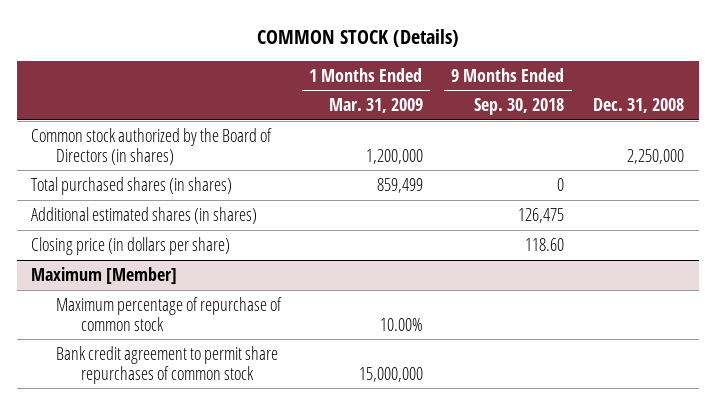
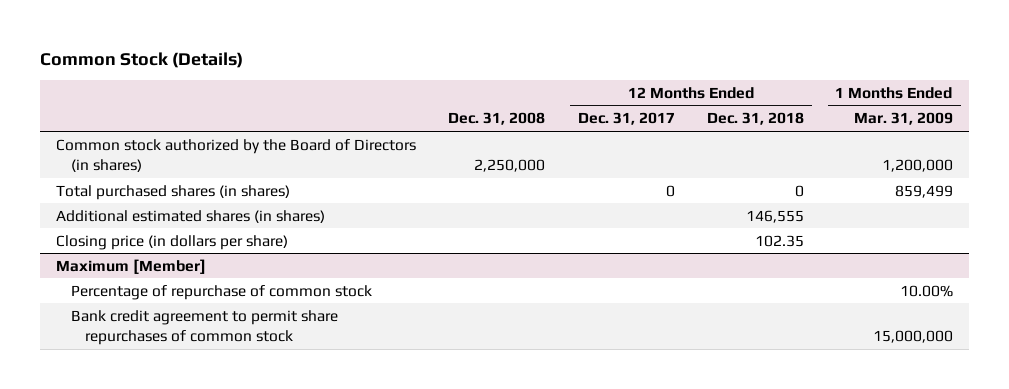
- COMMON STOCK (Details)
+ Common Stock (Details)
- | 1 Months Ended Mar. 31, 2009 | 9 Months Ended Sep. 30, 2018 | Dec. 31, 2008
+ | Dec. 31, 2008 | 12 Months Ended Dec. 31, 2017 | 12 Months Ended Dec. 31, 2018 | 1 Months Ended Mar. 31, 2009
@ Maximum [Member]
- Maximum percentage of repurchase of common stock | 10.00% | |
+ Percentage of repurchase of common stock | | | | 10.00%

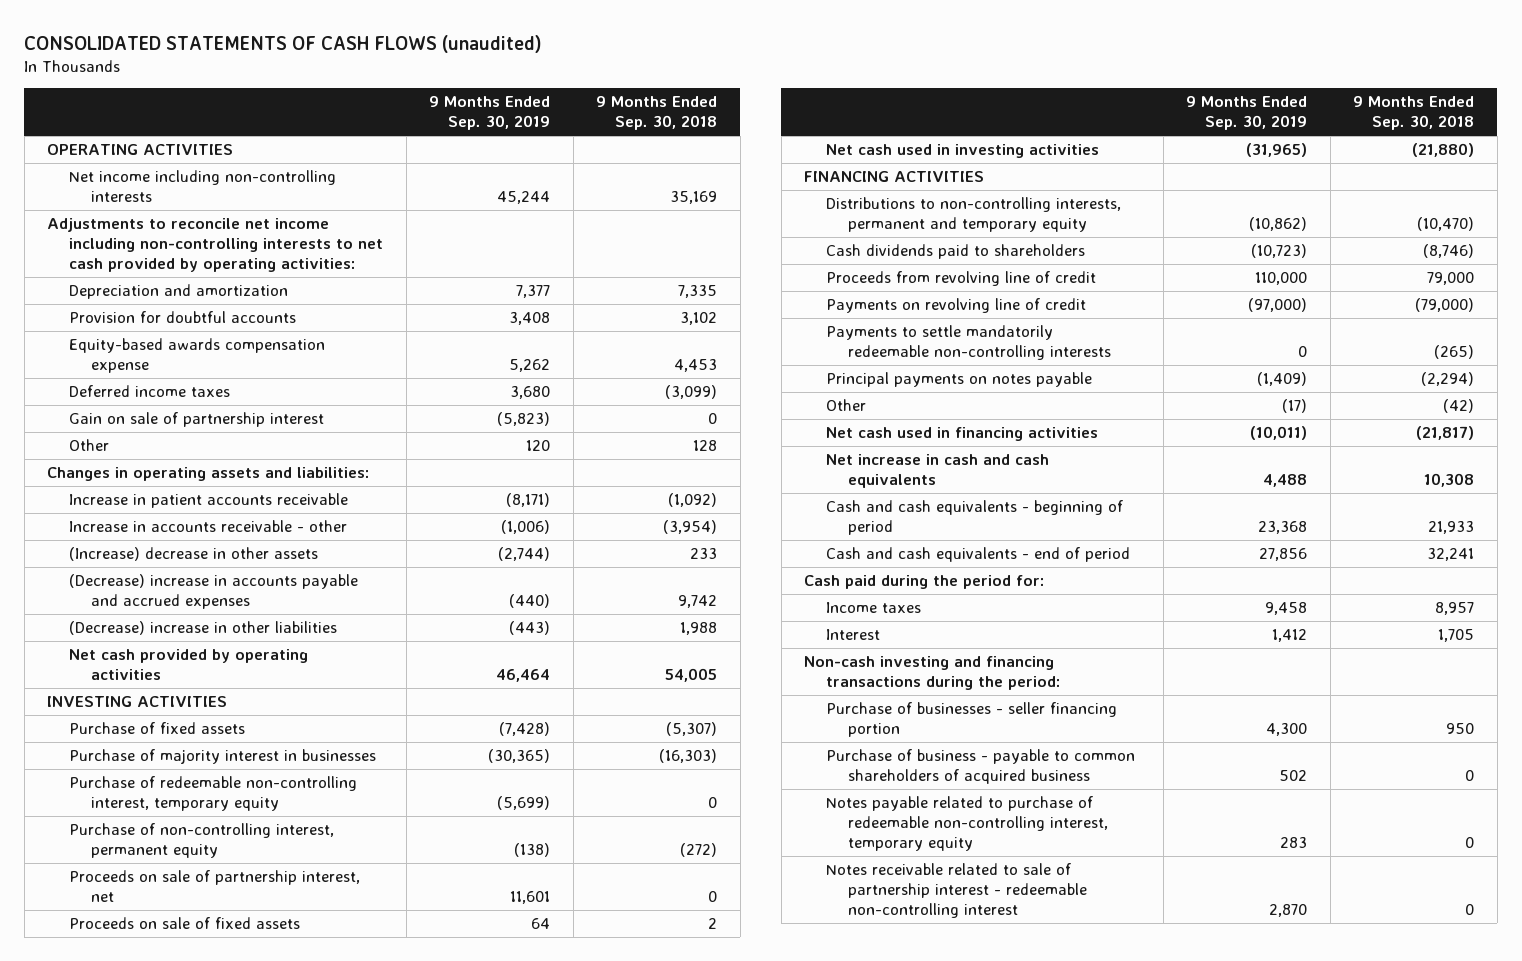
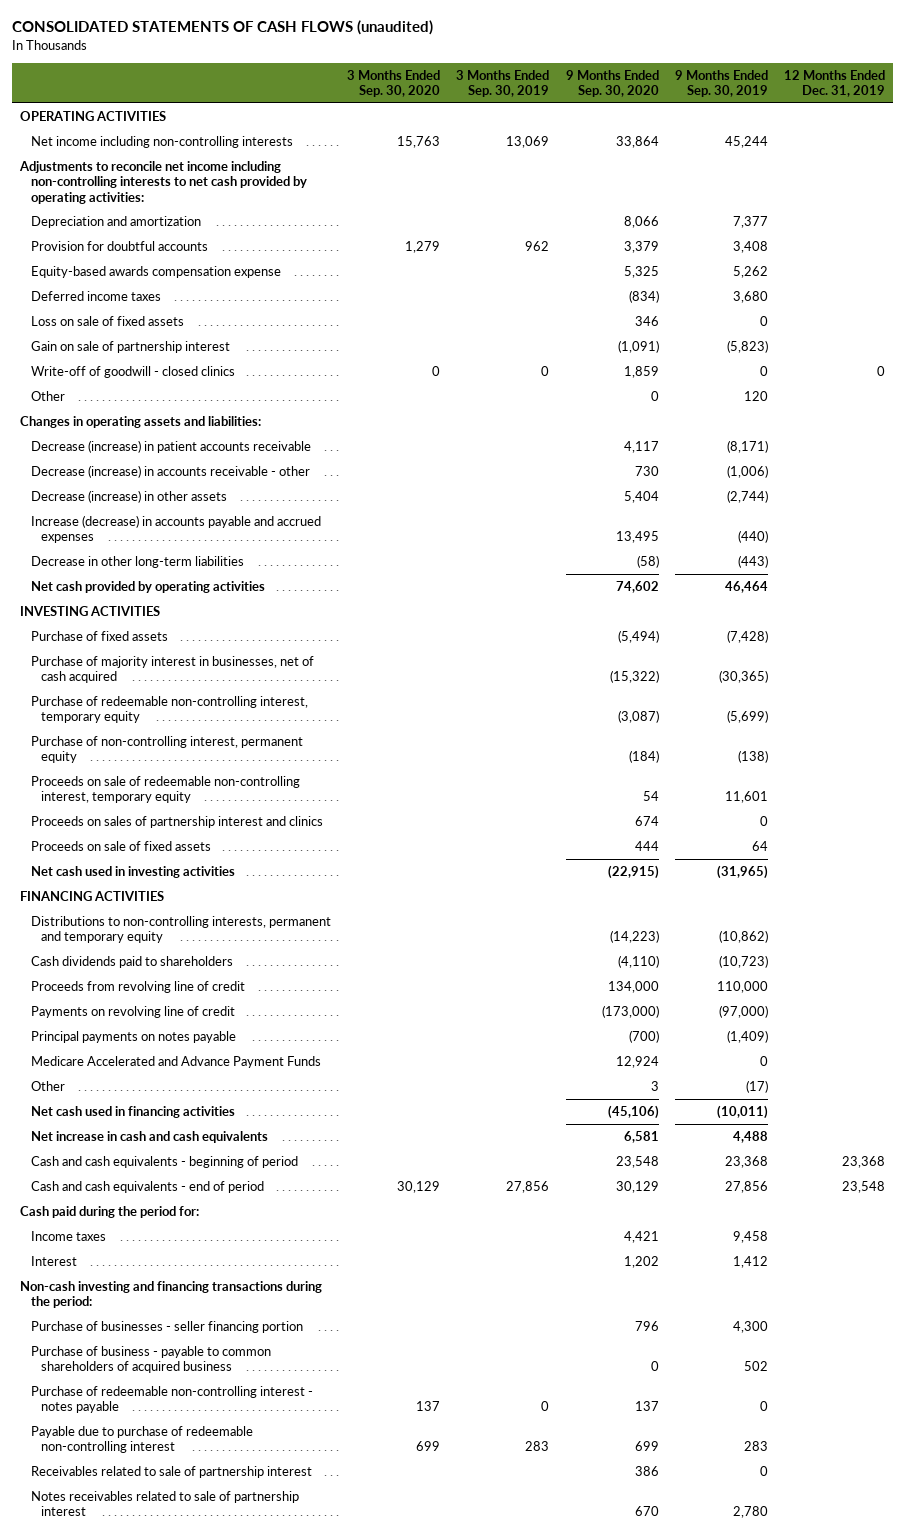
- | 9 Months Ended Sep. 30, 2019 | 9 Months Ended Sep. 30, 2018
+ | 3 Months Ended Sep. 30, 2020 | 3 Months Ended Sep. 30, 2019 | 9 Months Ended Sep. 30, 2020 | 9 Months Ended Sep. 30, 2019 | 12 Months Ended Dec. 31, 2019
+ Loss on sale of fixed assets | | | 346 | 0 |
+ Write-off of goodwill - closed clinics | 0 | 0 | 1,859 | 0 | 0
- Increase in patient accounts receivable | (8,171) | (1,092)
- Increase in accounts receivable - other | (1,006) | (3,954)
- (Increase) decrease in other assets | (2,744) | 233
- (Decrease) increase in accounts payable and accrued expenses | (440) | 9,742
- (Decrease) increase in other liabilities | (443) | 1,988
+ Decrease (increase) in patient accounts receivable | | | 4,117 | (8,171) |
+ Decrease (increase) in accounts receivable - other | | | 730 | (1,006) |
+ Decrease (increase) in other assets | | | 5,404 | (2,744) |
+ Increase (decrease) in accounts payable and accrued expenses | | | 13,495 | (440) |
+ Decrease in other long-term liabilities | | | (58) | (443) |
- Purchase of majority interest in businesses | (30,365) | (16,303)
+ Purchase of majority interest in businesses, net of cash acquired | | | (15,322) | (30,365) |
- Proceeds on sale of partnership interest, net | 11,601 | 0
+ Proceeds on sale of redeemable non-controlling interest, temporary equity | | | 54 | 11,601 |
+ Proceeds on sales of partnership interest and clinics | | | 674 | 0 |
- Payments to settle mandatorily redeemable non-controlling interests | 0 | (265)
+ Medicare Accelerated and Advance Payment Funds | | | 12,924 | 0 |
- Notes payable related to purchase of redeemable non-controlling interest, temporary equity | 283 | 0
- Notes receivable related to sale of partnership interest - redeemable non-controlling interest | 2,870 | 0
+ Purchase of redeemable non-controlling interest - notes payable | 137 | 0 | 137 | 0 |
+ Payable due to purchase of redeemable non-controlling interest | 699 | 283 | 699 | 283 |
+ Receivables related to sale of partnership interest | | | 386 | 0 |
+ Notes receivables related to sale of partnership interest | | | 670 | 2,780 |

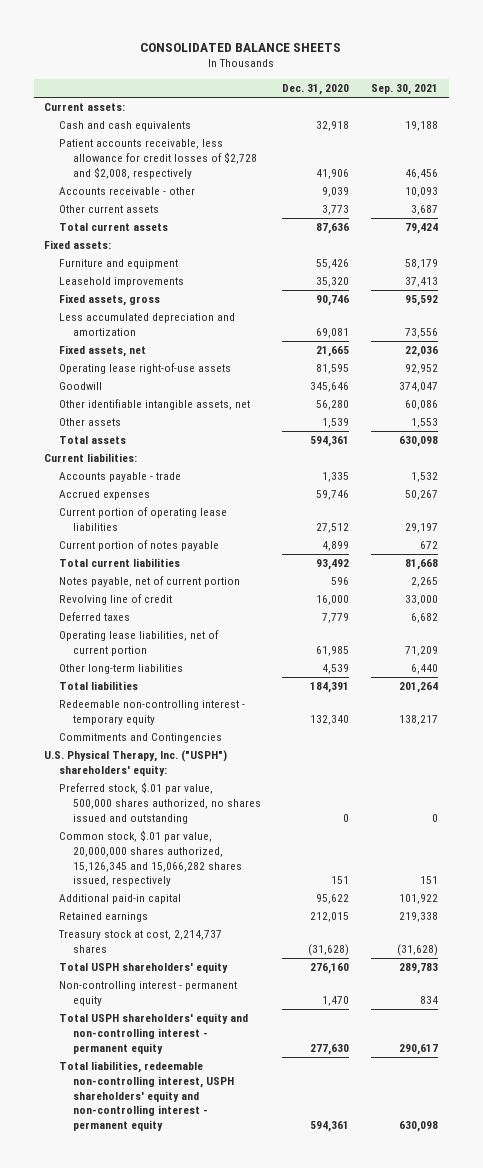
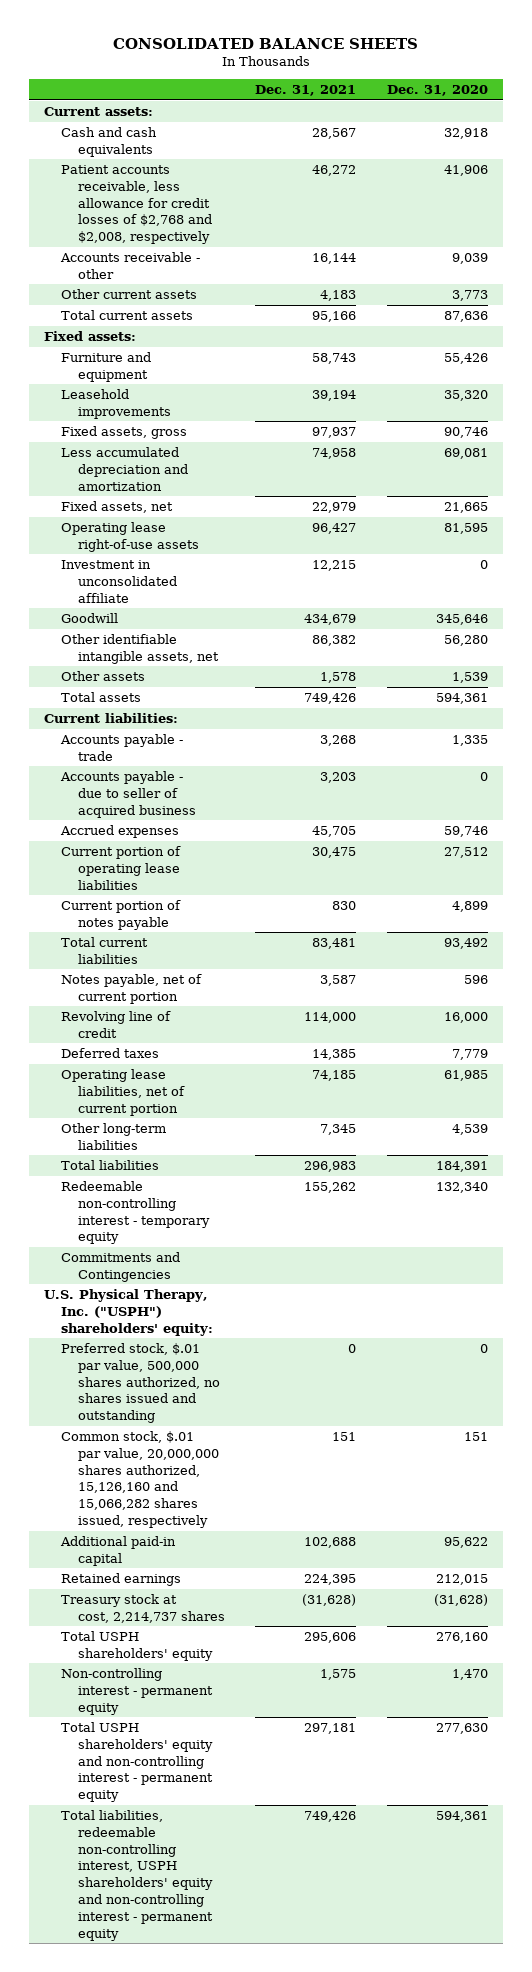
- | Dec. 31, 2020 | Sep. 30, 2021
+ | Dec. 31, 2021 | Dec. 31, 2020
- Patient accounts receivable, less allowance for credit losses of $2,728 and $2,008, respectively | 41,906 | 46,456
+ Patient accounts receivable, less allowance for credit losses of $2,768 and $2,008, respectively | 46,272 | 41,906
+ Investment in unconsolidated affiliate | 12,215 | 0
+ Accounts payable - due to seller of acquired business | 3,203 | 0
- Common stock, $.01 par value, 20,000,000 shares authorized, 15,126,345 and 15,066,282 shares issued, respectively | 151 | 151
+ Common stock, $.01 par value, 20,000,000 shares authorized, 15,126,160 and 15,066,282 shares issued, respectively | 151 | 151

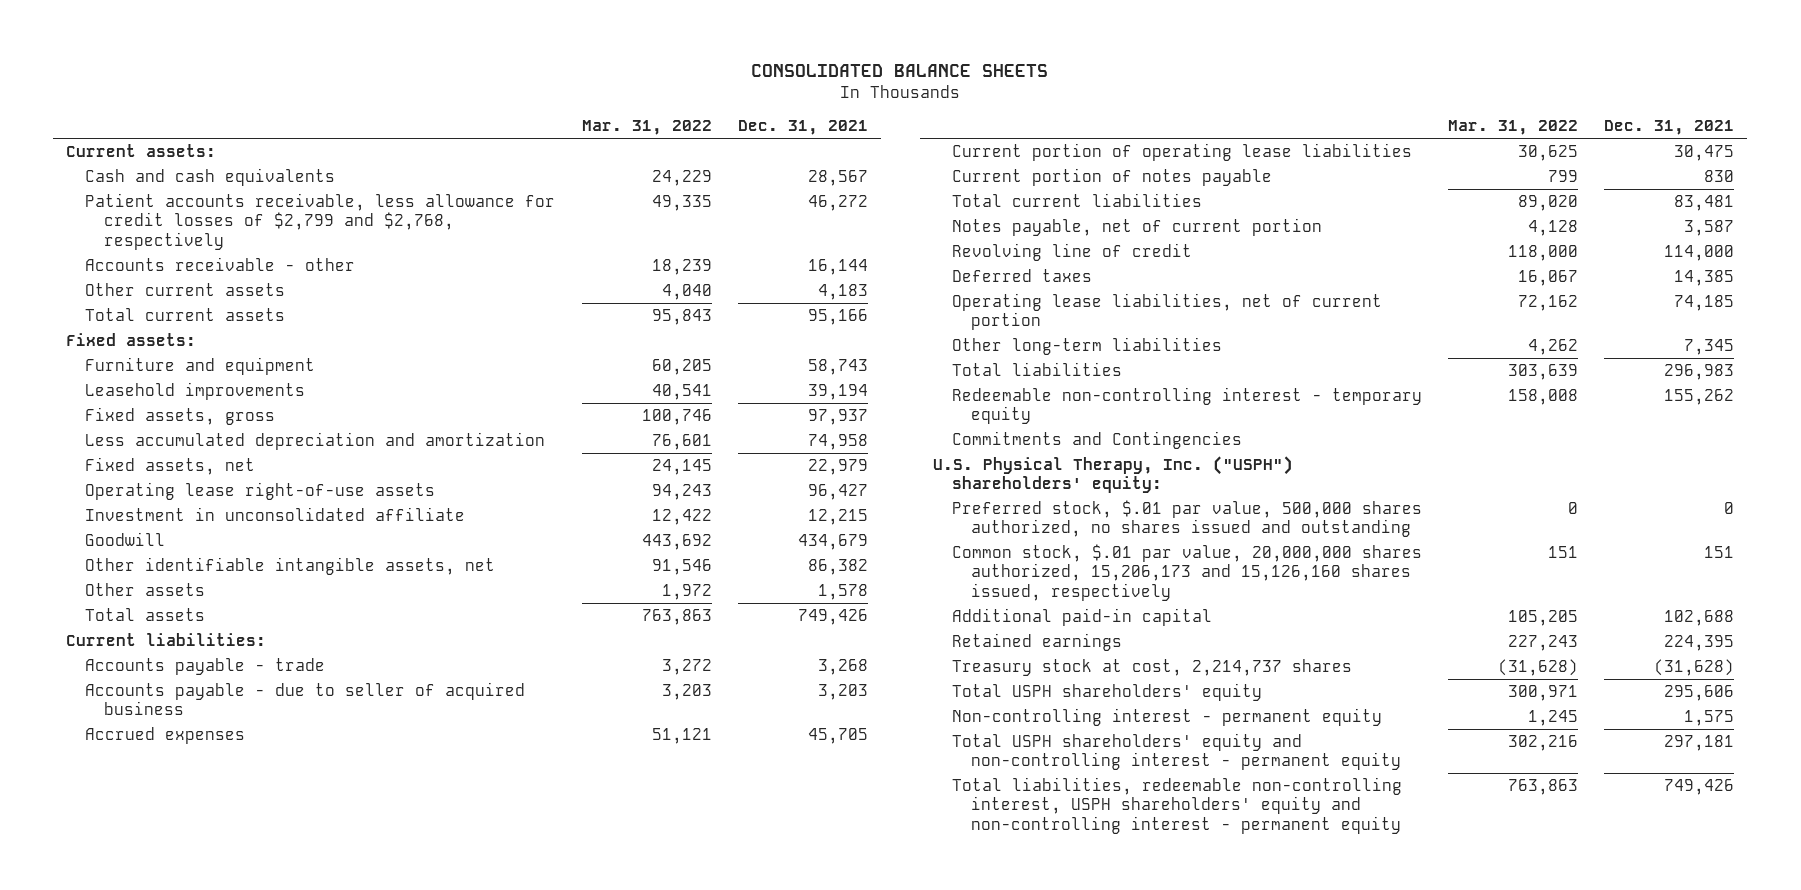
- | Dec. 31, 2021 | Dec. 31, 2020
+ | Mar. 31, 2022 | Dec. 31, 2021
- Patient accounts receivable, less allowance for credit losses of $2,768 and $2,008, respectively | 46,272 | 41,906
+ Patient accounts receivable, less allowance for credit losses of $2,799 and $2,768, respectively | 49,335 | 46,272
- Common stock, $.01 par value, 20,000,000 shares authorized, 15,126,160 and 15,066,282 shares issued, respectively | 151 | 151
+ Common stock, $.01 par value, 20,000,000 shares authorized, 15,206,173 and 15,126,160 shares issued, respectively | 151 | 151

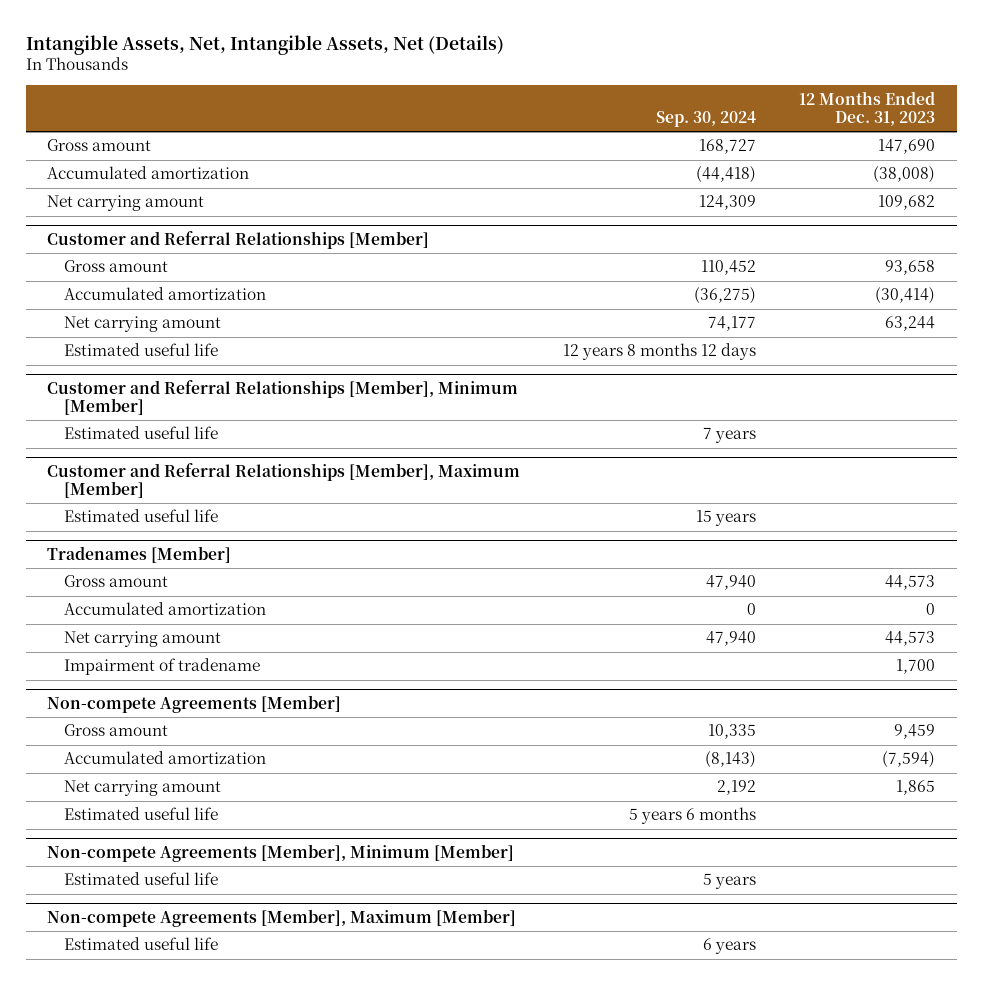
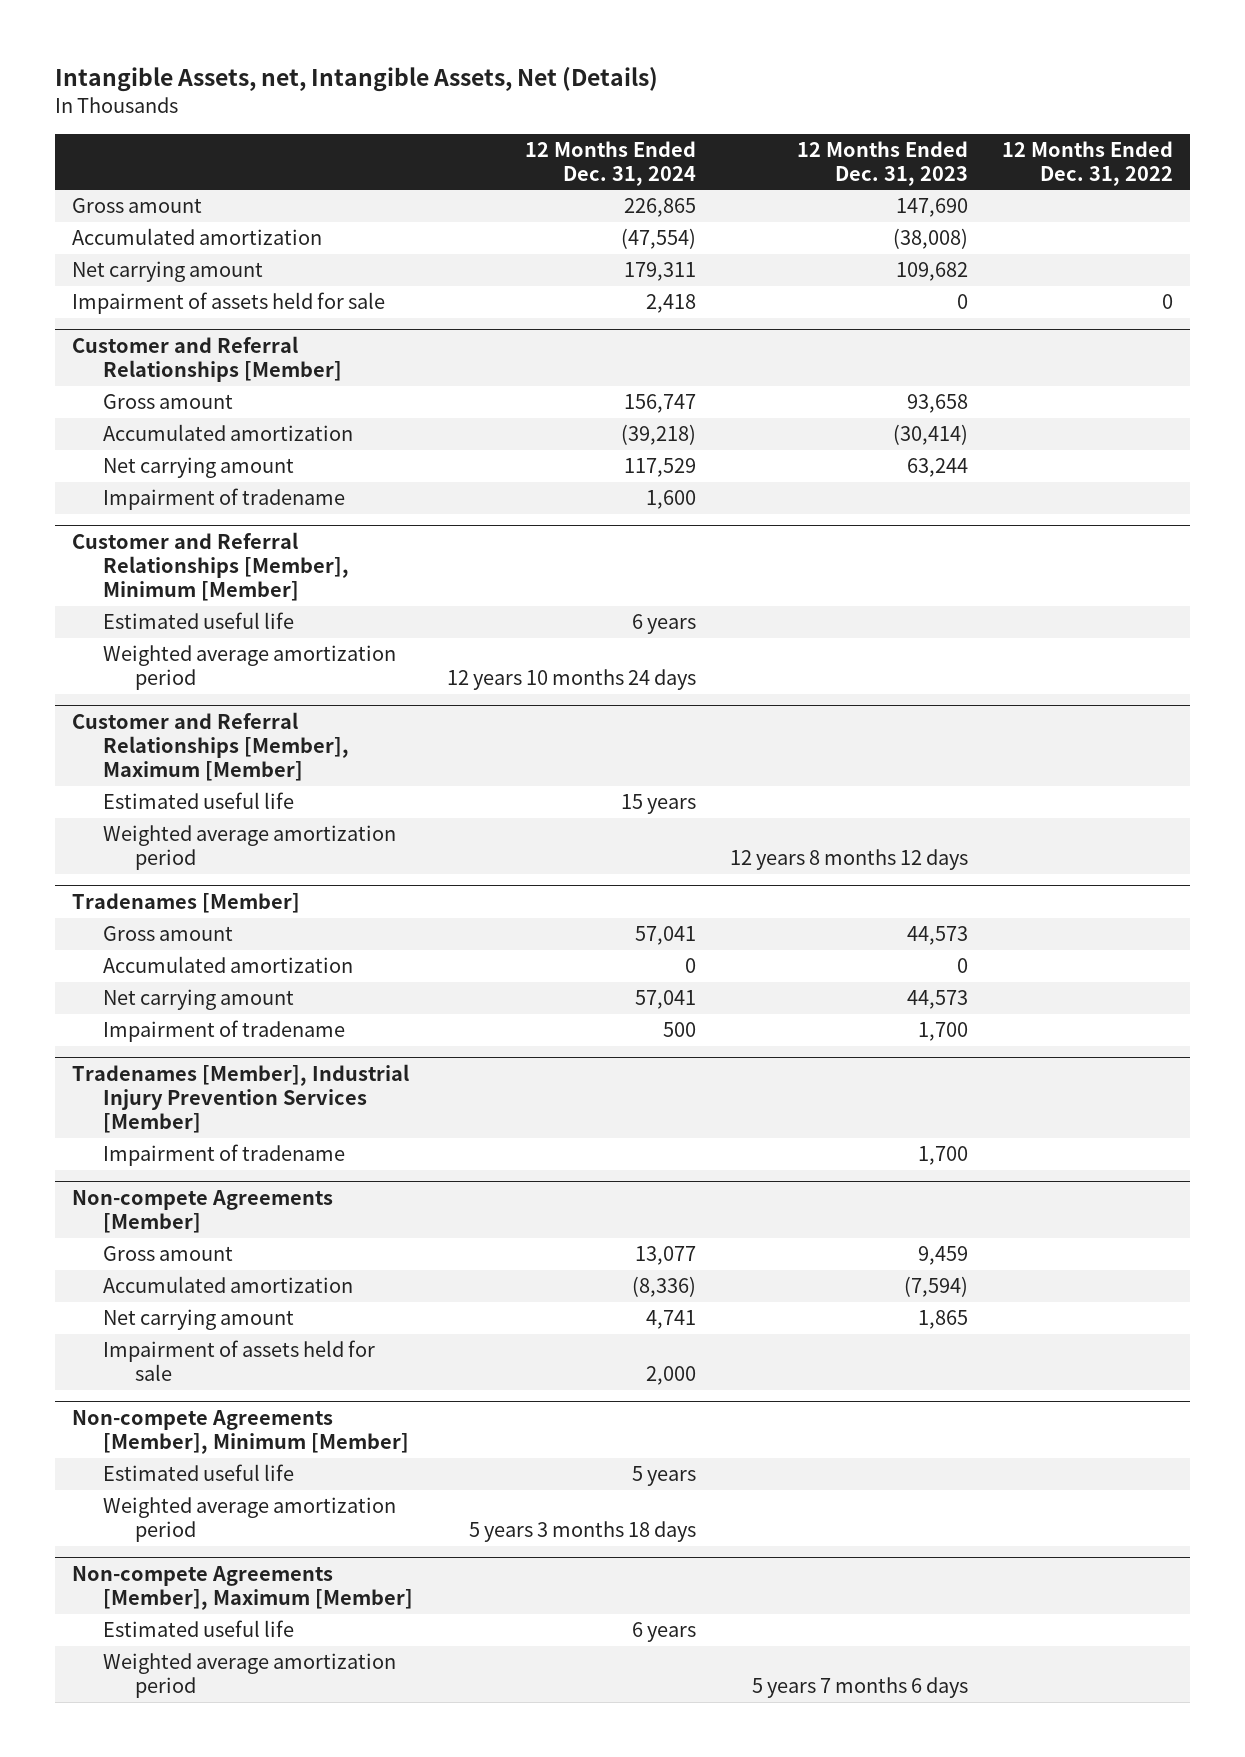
- Intangible Assets, Net, Intangible Assets, Net (Details)
+ Intangible Assets, net, Intangible Assets, Net (Details)
- | Sep. 30, 2024 | 12 Months Ended Dec. 31, 2023
+ | 12 Months Ended Dec. 31, 2024 | 12 Months Ended Dec. 31, 2023 | 12 Months Ended Dec. 31, 2022
+ Impairment of assets held for sale | 2,418 | 0 | 0
@ Customer and Referral Relationships [Member]
- Estimated useful life | 12 years 8 months 12 days |
+ Impairment of tradename | 1,600 | |
@ Customer and Referral Relationships [Member], Minimum [Member]
+ Weighted average amortization period | 12 years 10 months 24 days | |
@ Customer and Referral Relationships [Member], Maximum [Member]
+ Weighted average amortization period | | 12 years 8 months 12 days |
+ Tradenames [Member], Industrial Injury Prevention Services [Member]
+ Impairment of tradename | | 1,700 |
@ Non-compete Agreements [Member]
- Estimated useful life | 5 years 6 months |
+ Impairment of assets held for sale | 2,000 | |
@ Non-compete Agreements [Member], Minimum [Member]
+ Weighted average amortization period | 5 years 3 months 18 days | |
@ Non-compete Agreements [Member], Maximum [Member]
+ Weighted average amortization period | | 5 years 7 months 6 days |

